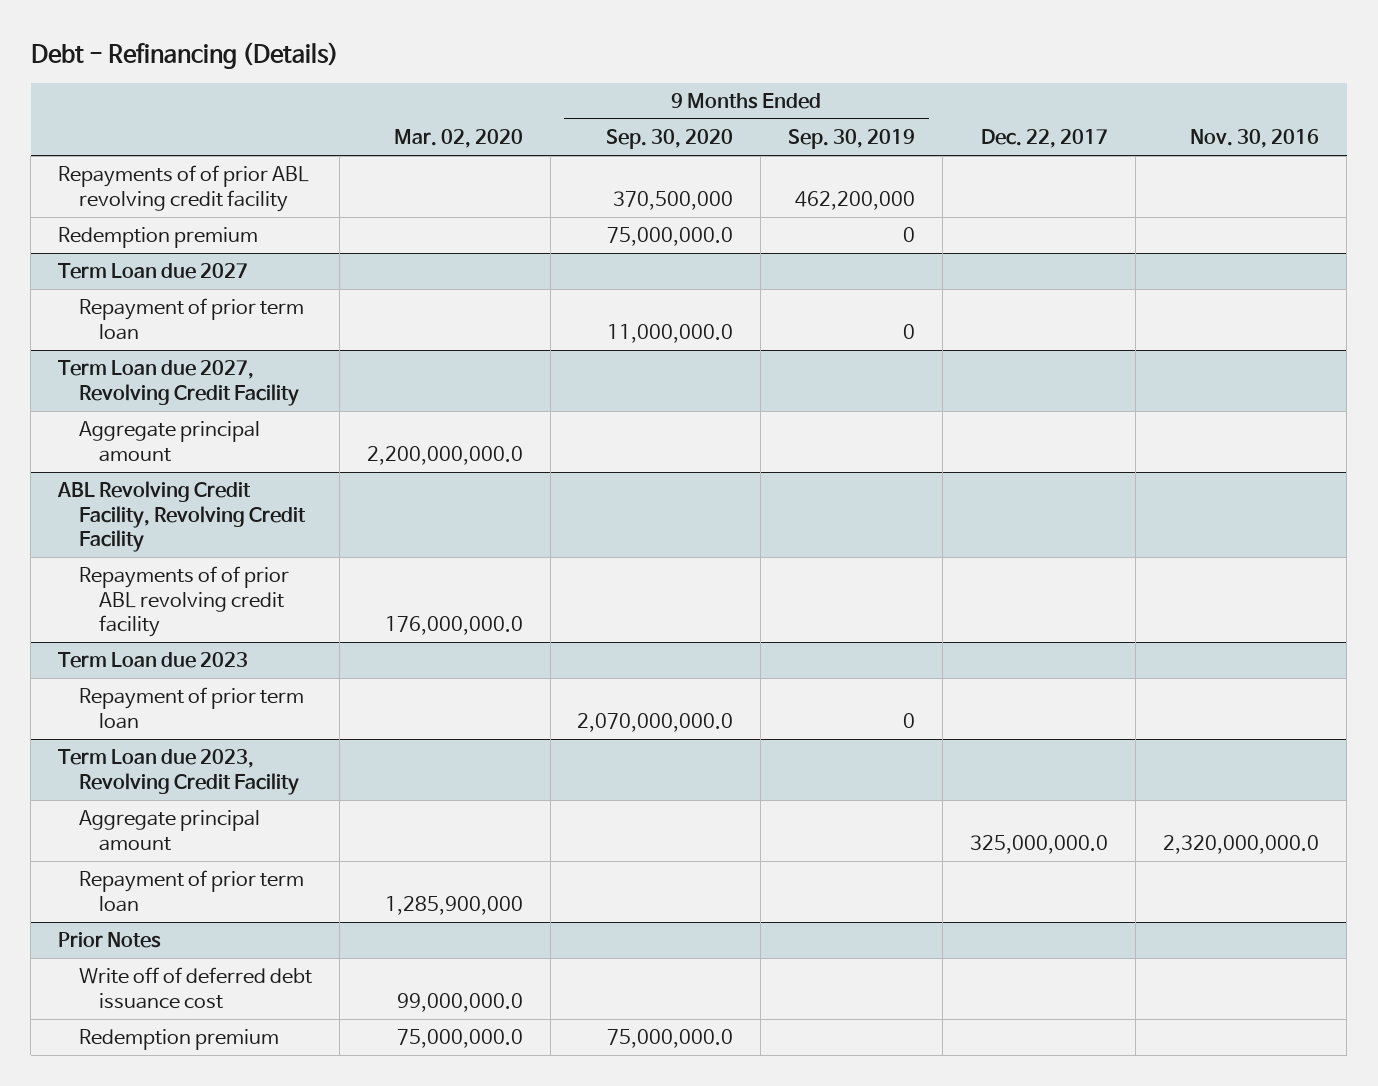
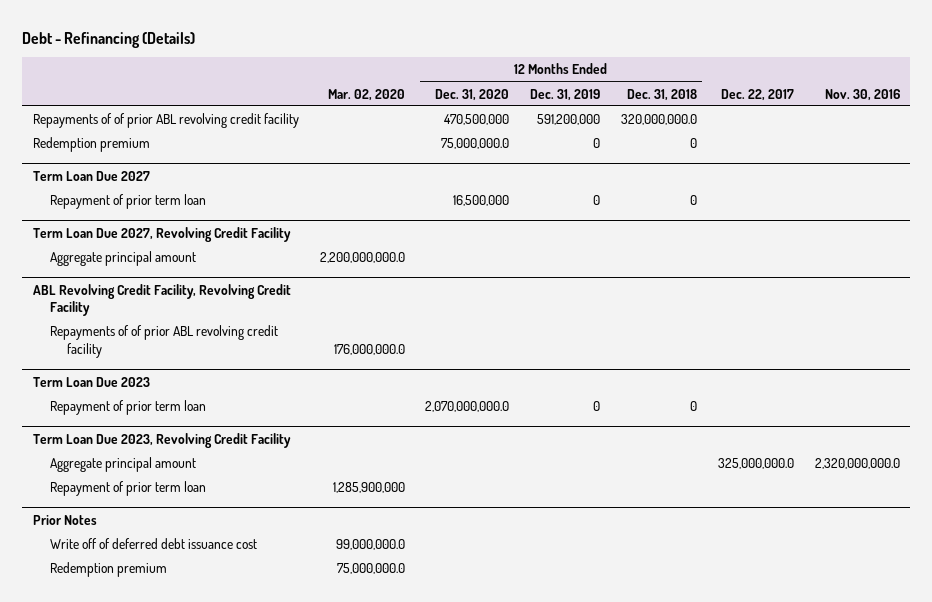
- | Mar. 02, 2020 | 9 Months Ended Sep. 30, 2020 | 9 Months Ended Sep. 30, 2019 | Dec. 22, 2017 | Nov. 30, 2016
+ | Mar. 02, 2020 | 12 Months Ended Dec. 31, 2020 | 12 Months Ended Dec. 31, 2019 | 12 Months Ended Dec. 31, 2018 | Dec. 22, 2017 | Nov. 30, 2016
- Term Loan due 2027
+ Term Loan Due 2027
- Term Loan due 2027, Revolving Credit Facility
+ Term Loan Due 2027, Revolving Credit Facility
- Term Loan due 2023
+ Term Loan Due 2023
- Term Loan due 2023, Revolving Credit Facility
+ Term Loan Due 2023, Revolving Credit Facility

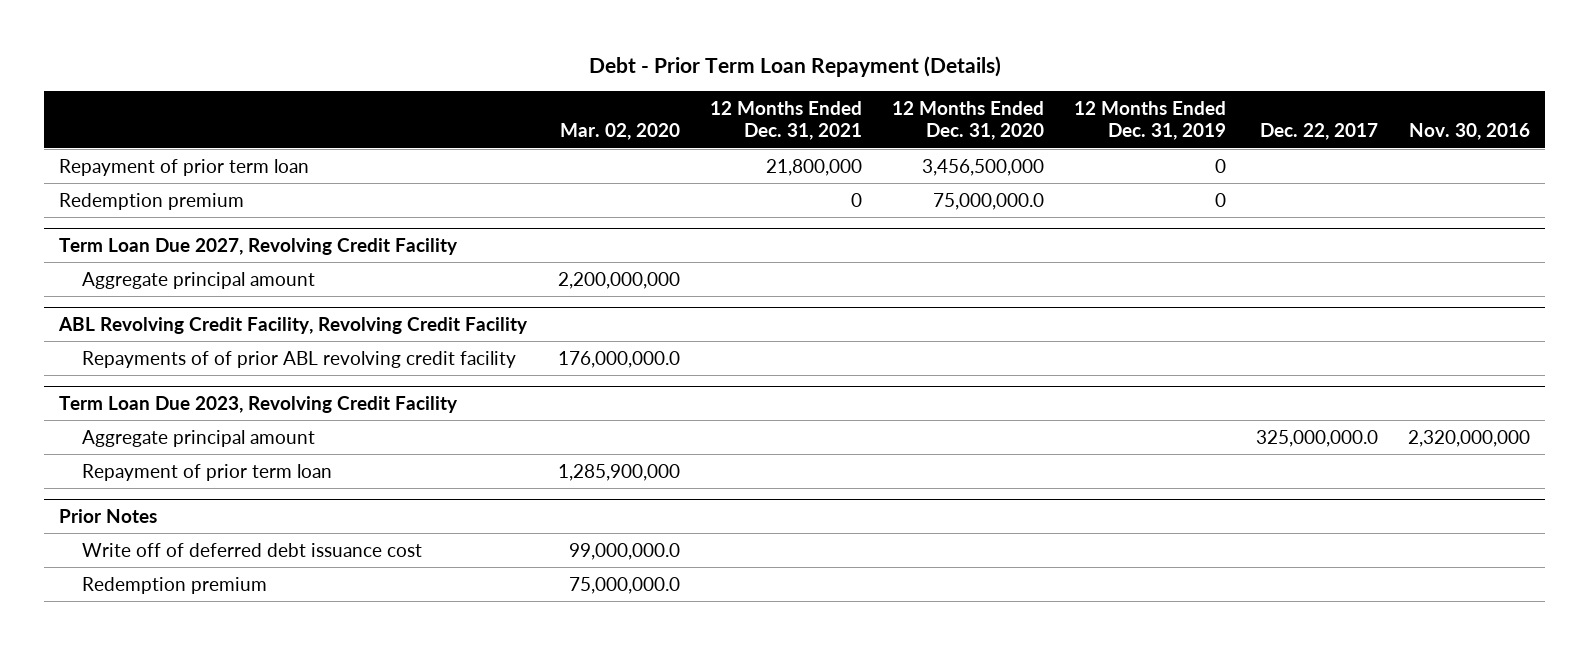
- Debt - Refinancing (Details)
+ Debt - Prior Term Loan Repayment (Details)
- | Mar. 02, 2020 | 12 Months Ended Dec. 31, 2020 | 12 Months Ended Dec. 31, 2019 | 12 Months Ended Dec. 31, 2018 | Dec. 22, 2017 | Nov. 30, 2016
+ | Mar. 02, 2020 | 12 Months Ended Dec. 31, 2021 | 12 Months Ended Dec. 31, 2020 | 12 Months Ended Dec. 31, 2019 | Dec. 22, 2017 | Nov. 30, 2016
- Repayments of of prior ABL revolving credit facility | | 470,500,000 | 591,200,000 | 320,000,000.0 | |
+ Repayment of prior term loan | | 21,800,000 | 3,456,500,000 | 0 | |
- Term Loan Due 2027
- Repayment of prior term loan | | 16,500,000 | 0 | 0 | |
@ Term Loan Due 2027, Revolving Credit Facility
- Aggregate principal amount | 2,200,000,000.0 | | | | |
+ Aggregate principal amount | 2,200,000,000 | | | | |
- Term Loan Due 2023
- Repayment of prior term loan | | 2,070,000,000.0 | 0 | 0 | |
@ Term Loan Due 2023, Revolving Credit Facility
- Aggregate principal amount | | | | | 325,000,000.0 | 2,320,000,000.0
+ Aggregate principal amount | | | | | 325,000,000.0 | 2,320,000,000

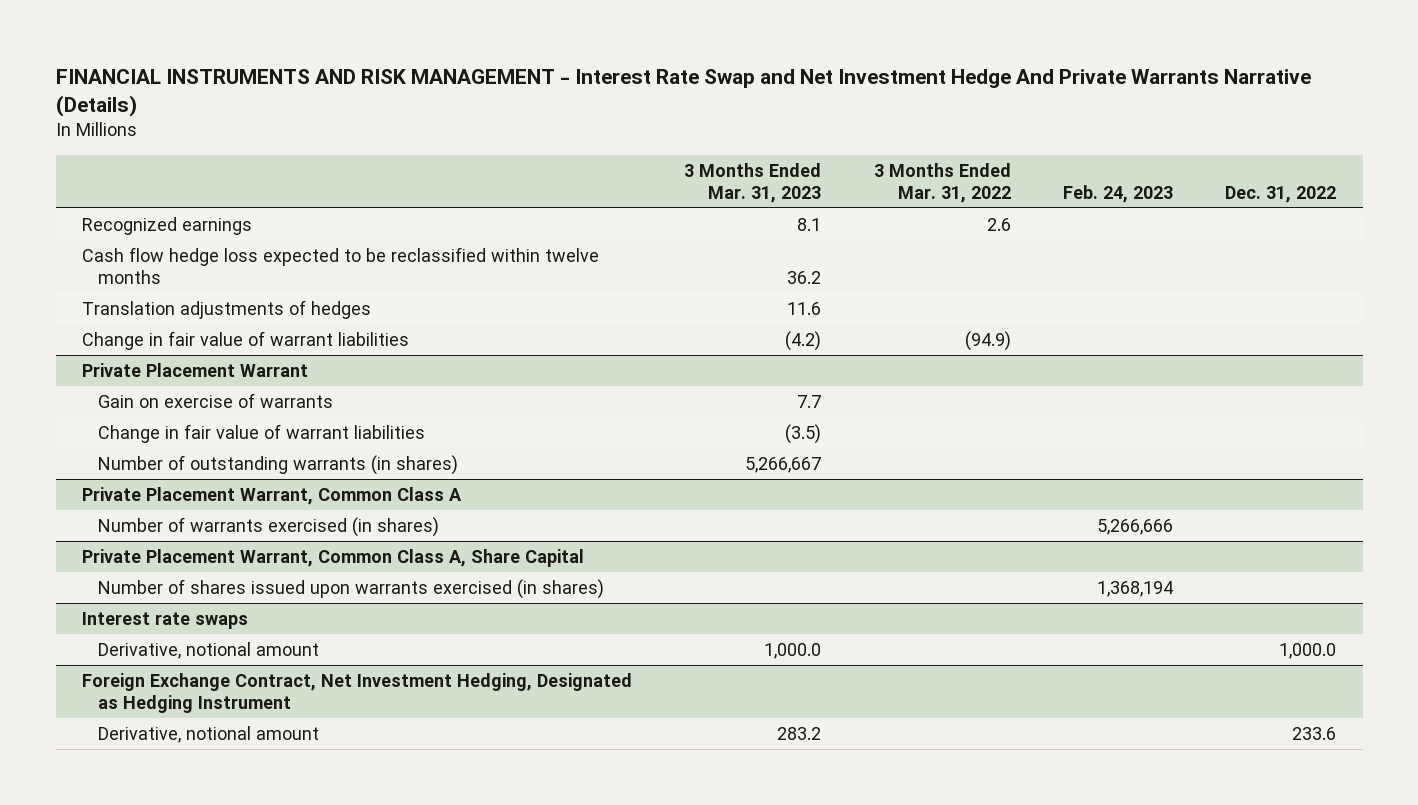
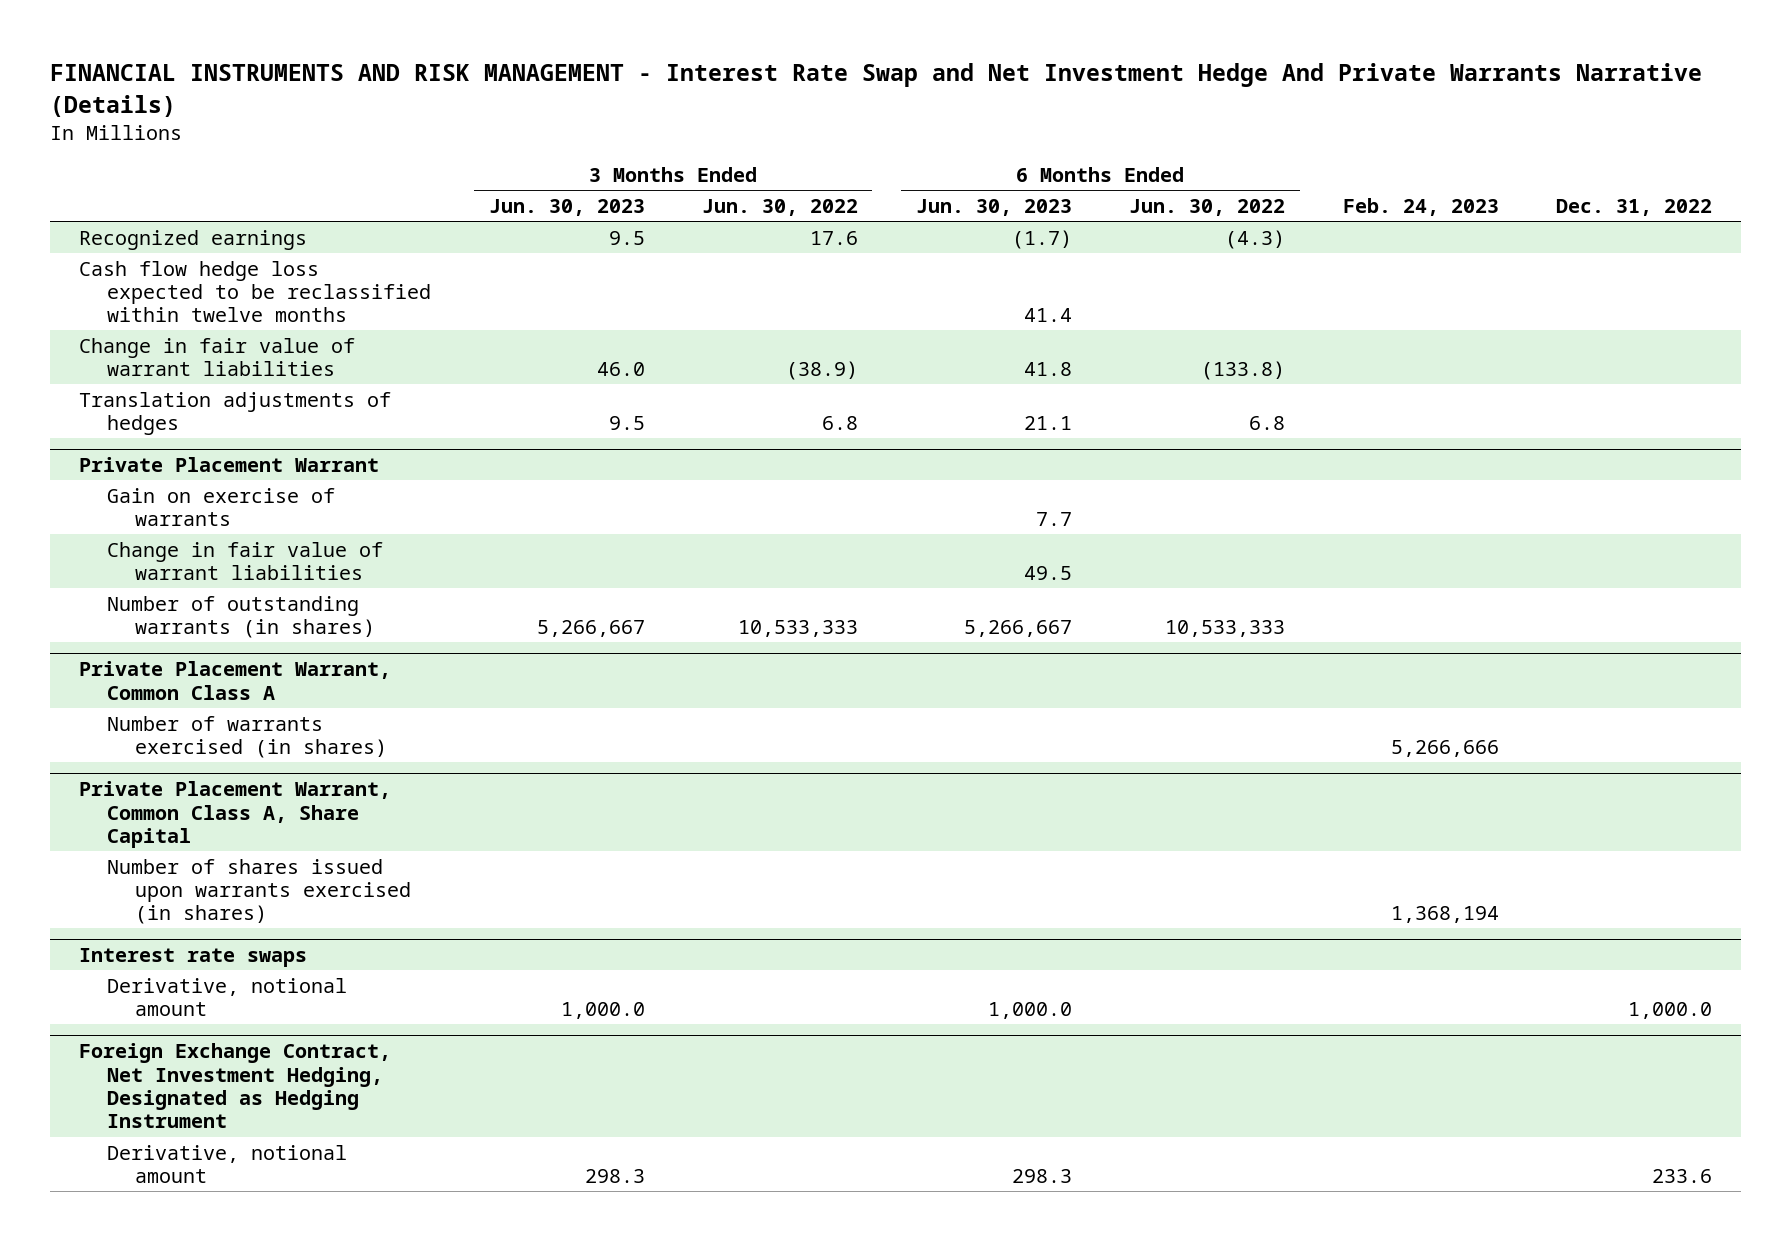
- | 3 Months Ended Mar. 31, 2023 | 3 Months Ended Mar. 31, 2022 | Feb. 24, 2023 | Dec. 31, 2022
+ | 3 Months Ended Jun. 30, 2023 | 3 Months Ended Jun. 30, 2022 | 6 Months Ended Jun. 30, 2023 | 6 Months Ended Jun. 30, 2022 | Feb. 24, 2023 | Dec. 31, 2022
moved down: Translation adjustments of hedges | 9.5 | 6.8 | 21.1 | 6.8 | |

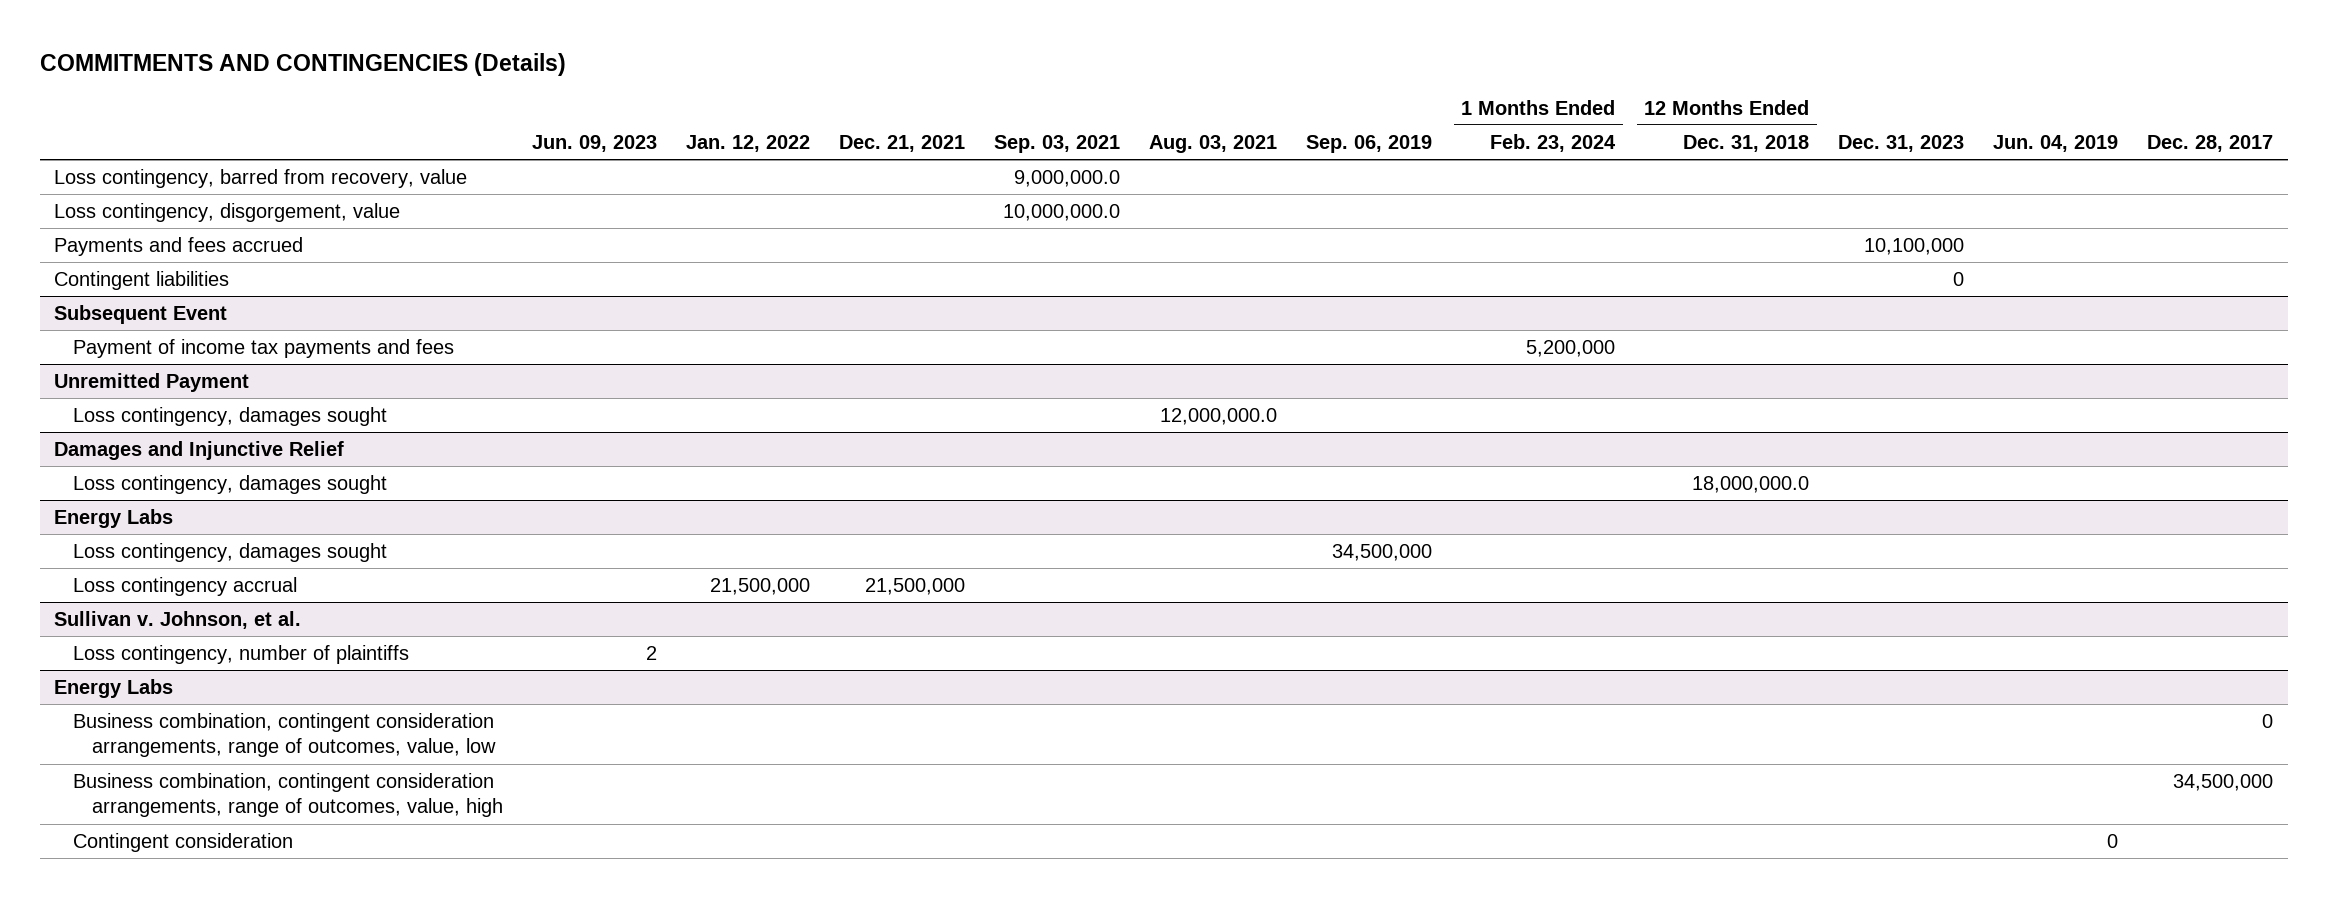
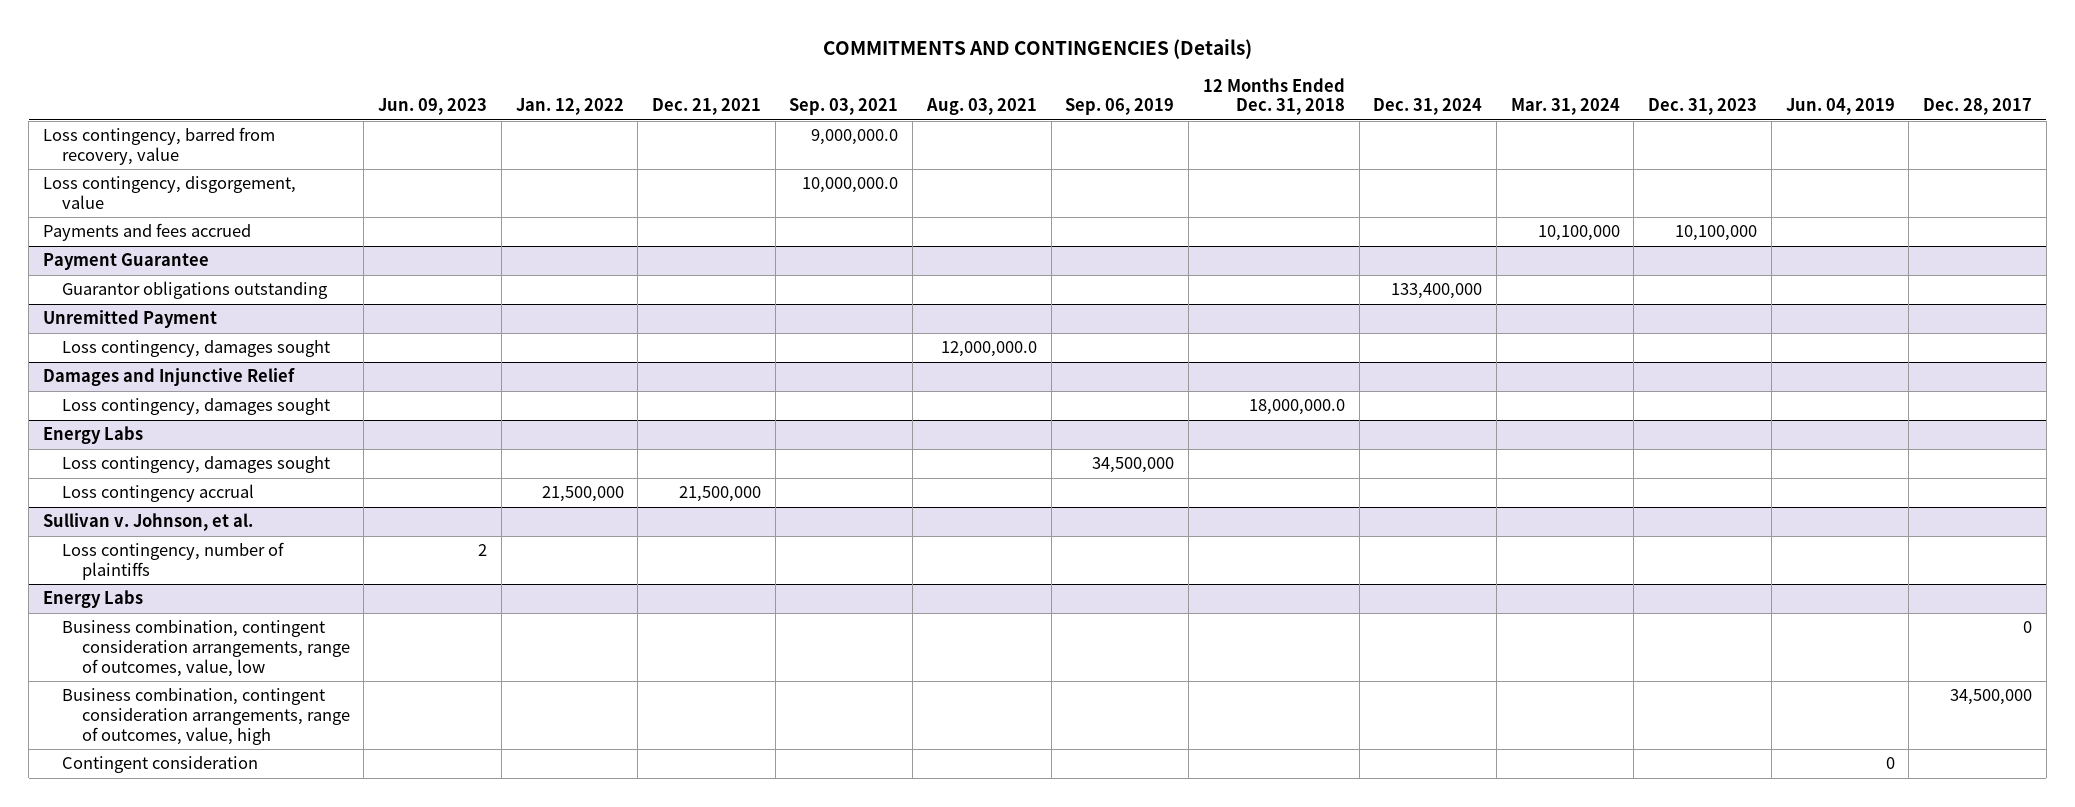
- | Jun. 09, 2023 | Jan. 12, 2022 | Dec. 21, 2021 | Sep. 03, 2021 | Aug. 03, 2021 | Sep. 06, 2019 | 1 Months Ended Feb. 23, 2024 | 12 Months Ended Dec. 31, 2018 | Dec. 31, 2023 | Jun. 04, 2019 | Dec. 28, 2017
+ | Jun. 09, 2023 | Jan. 12, 2022 | Dec. 21, 2021 | Sep. 03, 2021 | Aug. 03, 2021 | Sep. 06, 2019 | 12 Months Ended Dec. 31, 2018 | Dec. 31, 2024 | Mar. 31, 2024 | Dec. 31, 2023 | Jun. 04, 2019 | Dec. 28, 2017
- Contingent liabilities | | | | | | | | | 0 | |
- Subsequent Event
- Payment of income tax payments and fees | | | | | | | 5,200,000 | | | |
+ Payment Guarantee
+ Guarantor obligations outstanding | | | | | | | | 133,400,000 | | | |

